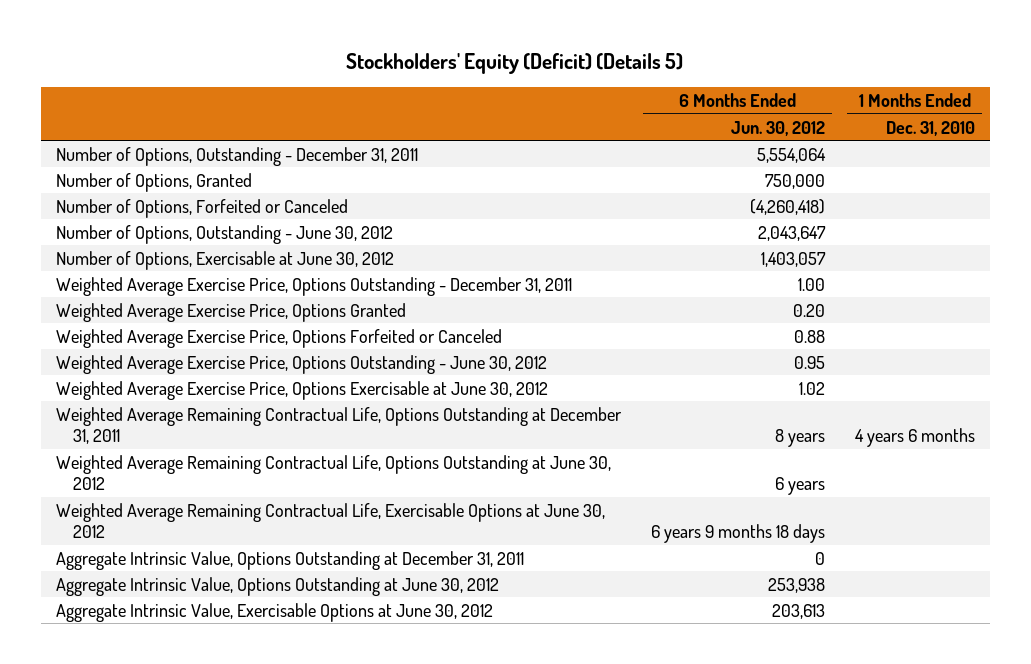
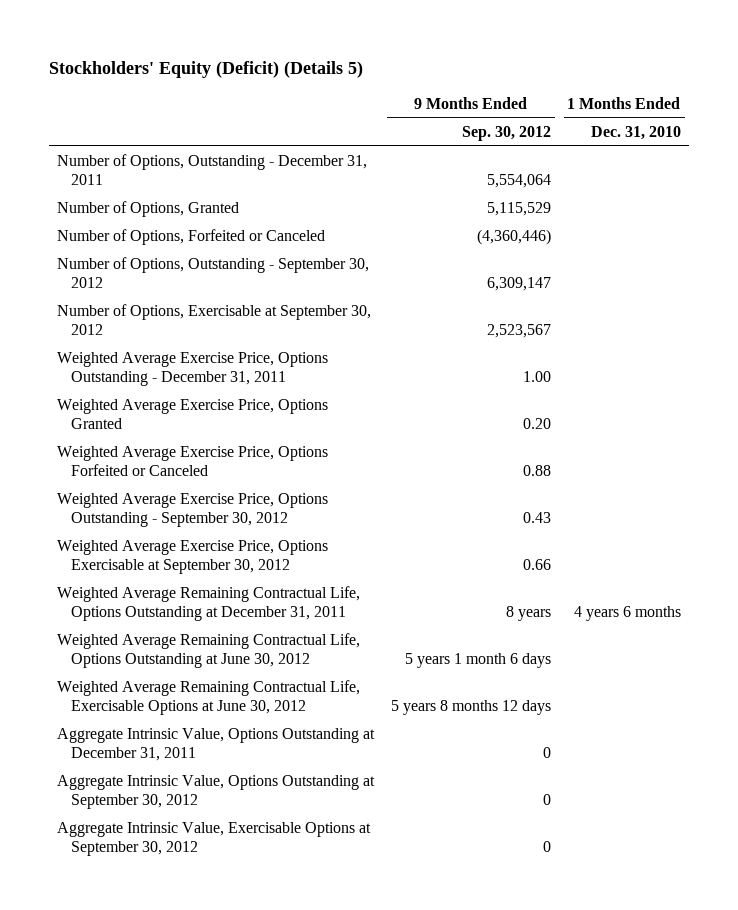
- | 6 Months Ended Jun. 30, 2012 | 1 Months Ended Dec. 31, 2010
+ | 9 Months Ended Sep. 30, 2012 | 1 Months Ended Dec. 31, 2010
- Number of Options, Outstanding - June 30, 2012 | 2,043,647 |
- Number of Options, Exercisable at June 30, 2012 | 1,403,057 |
+ Number of Options, Outstanding - September 30, 2012 | 6,309,147 |
+ Number of Options, Exercisable at September 30, 2012 | 2,523,567 |
- Weighted Average Exercise Price, Options Outstanding - June 30, 2012 | 0.95 |
- Weighted Average Exercise Price, Options Exercisable at June 30, 2012 | 1.02 |
+ Weighted Average Exercise Price, Options Outstanding - September 30, 2012 | 0.43 |
+ Weighted Average Exercise Price, Options Exercisable at September 30, 2012 | 0.66 |
- Aggregate Intrinsic Value, Options Outstanding at June 30, 2012 | 253,938 |
- Aggregate Intrinsic Value, Exercisable Options at June 30, 2012 | 203,613 |
+ Aggregate Intrinsic Value, Options Outstanding at September 30, 2012 | 0 |
+ Aggregate Intrinsic Value, Exercisable Options at September 30, 2012 | 0 |

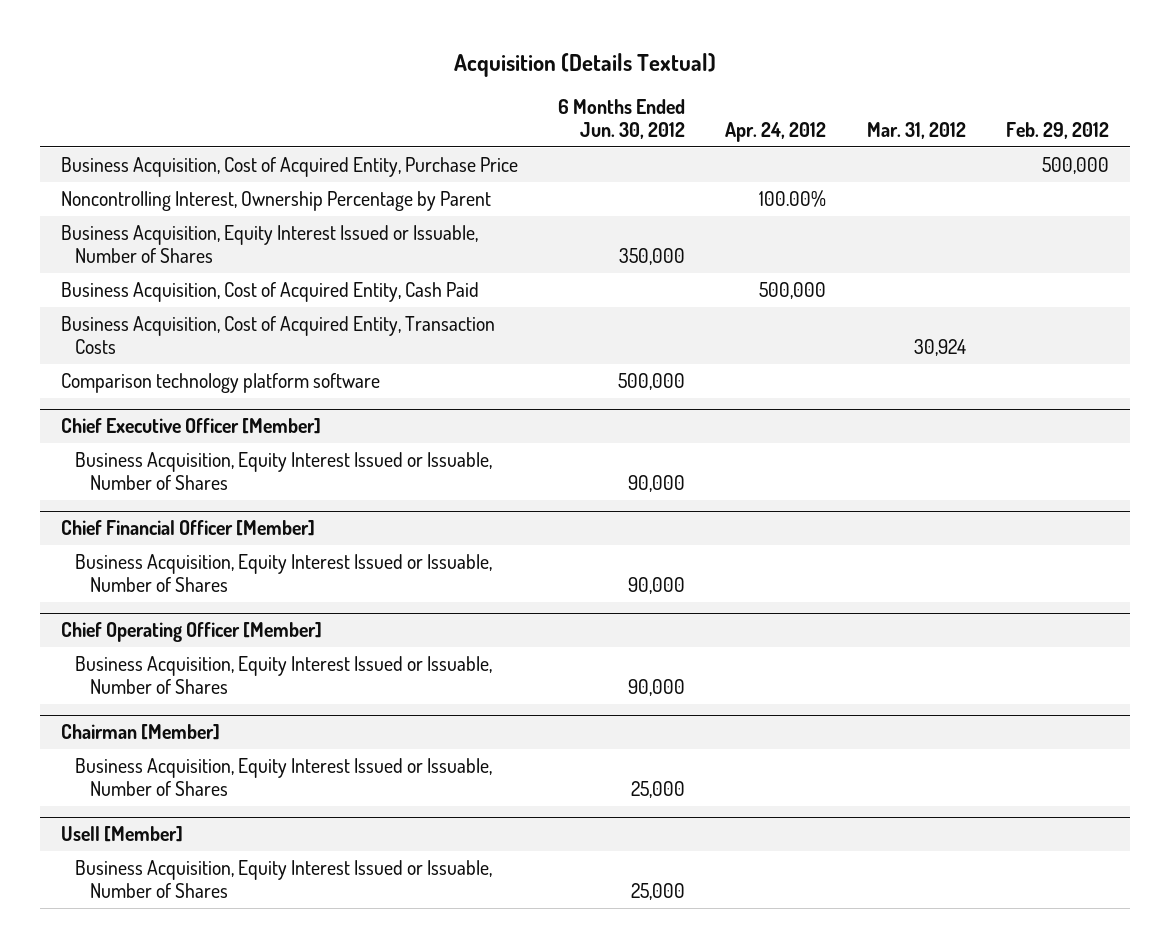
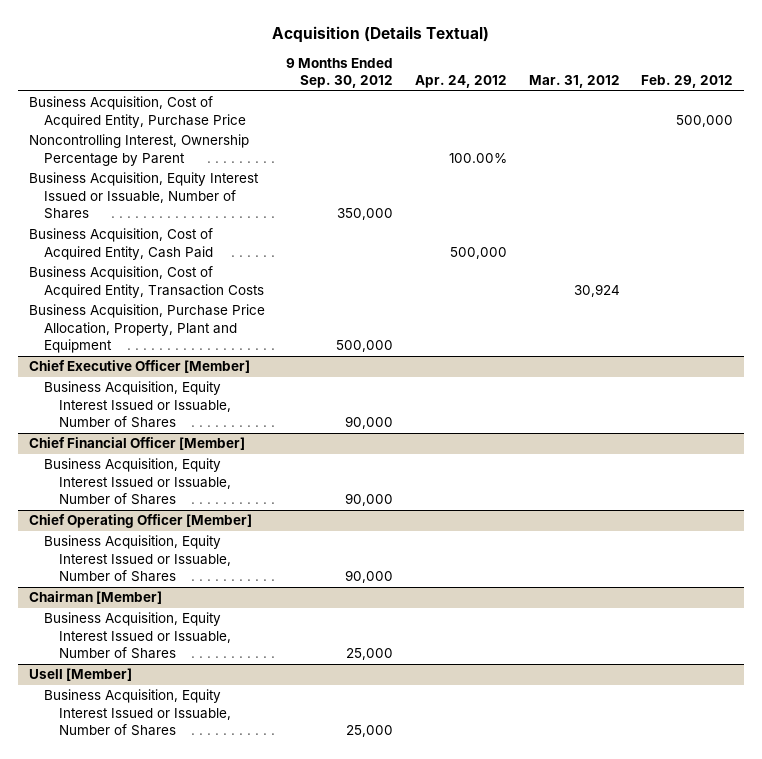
- | 6 Months Ended Jun. 30, 2012 | Apr. 24, 2012 | Mar. 31, 2012 | Feb. 29, 2012
+ | 9 Months Ended Sep. 30, 2012 | Apr. 24, 2012 | Mar. 31, 2012 | Feb. 29, 2012
- Comparison technology platform software | 500,000 | | |
+ Business Acquisition, Purchase Price Allocation, Property, Plant and Equipment | 500,000 | | |

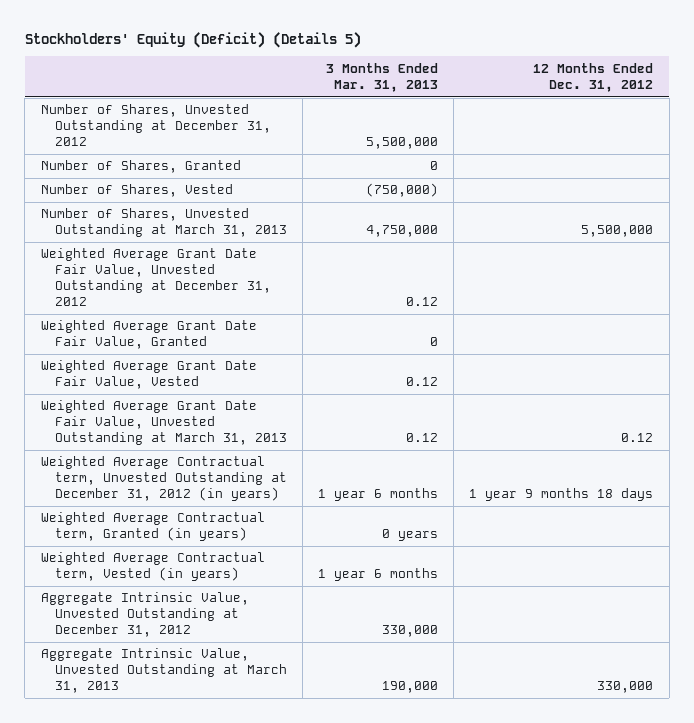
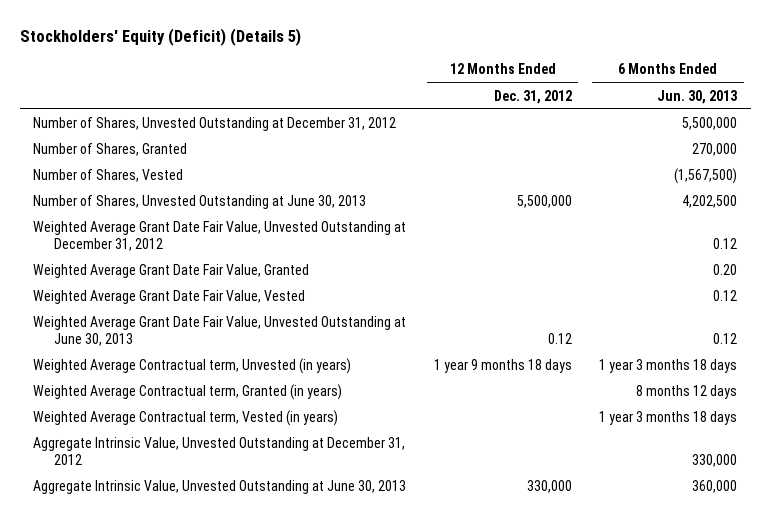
- | 3 Months Ended Mar. 31, 2013 | 12 Months Ended Dec. 31, 2012
+ | 12 Months Ended Dec. 31, 2012 | 6 Months Ended Jun. 30, 2013
- Number of Shares, Unvested Outstanding at March 31, 2013 | 4,750,000 | 5,500,000
+ Number of Shares, Unvested Outstanding at June 30, 2013 | 5,500,000 | 4,202,500
- Weighted Average Grant Date Fair Value, Unvested Outstanding at March 31, 2013 | 0.12 | 0.12
- Weighted Average Contractual term, Unvested Outstanding at December 31, 2012 (in years) | 1 year 6 months | 1 year 9 months 18 days
+ Weighted Average Grant Date Fair Value, Unvested Outstanding at June 30, 2013 | 0.12 | 0.12
+ Weighted Average Contractual term, Unvested (in years) | 1 year 9 months 18 days | 1 year 3 months 18 days
- Aggregate Intrinsic Value, Unvested Outstanding at March 31, 2013 | 190,000 | 330,000
+ Aggregate Intrinsic Value, Unvested Outstanding at June 30, 2013 | 330,000 | 360,000

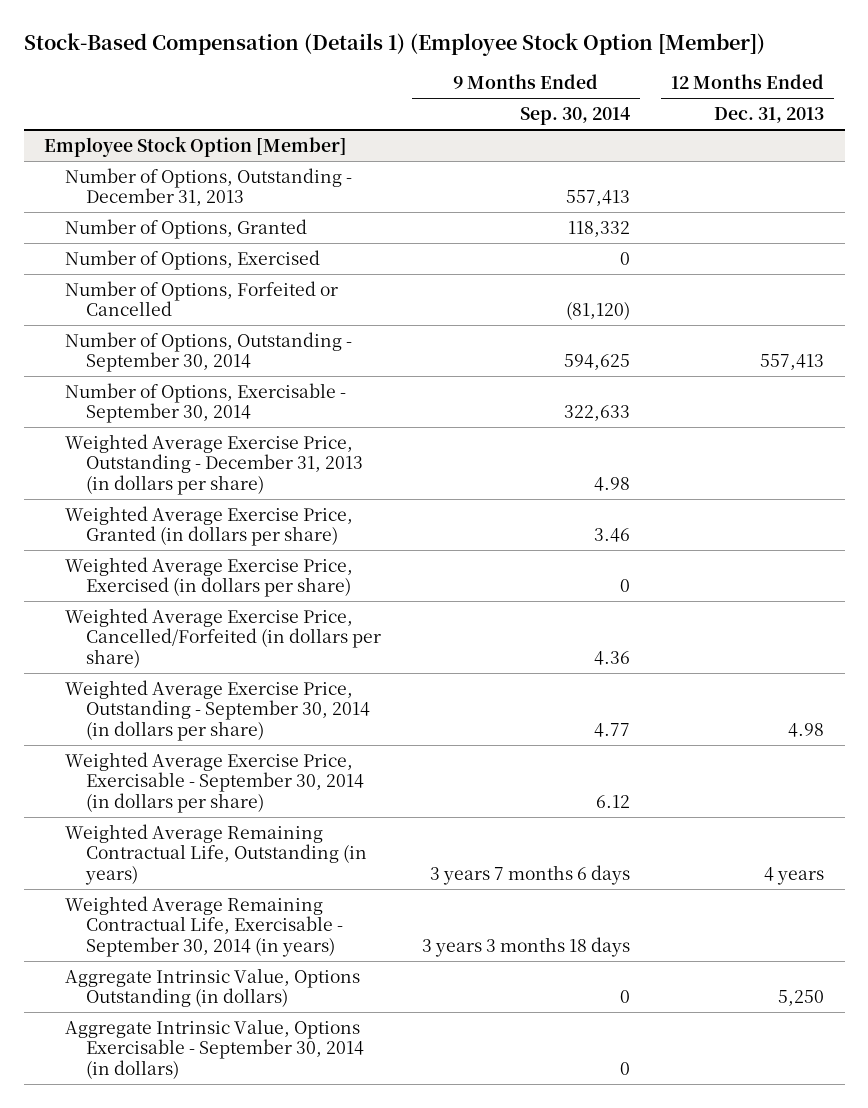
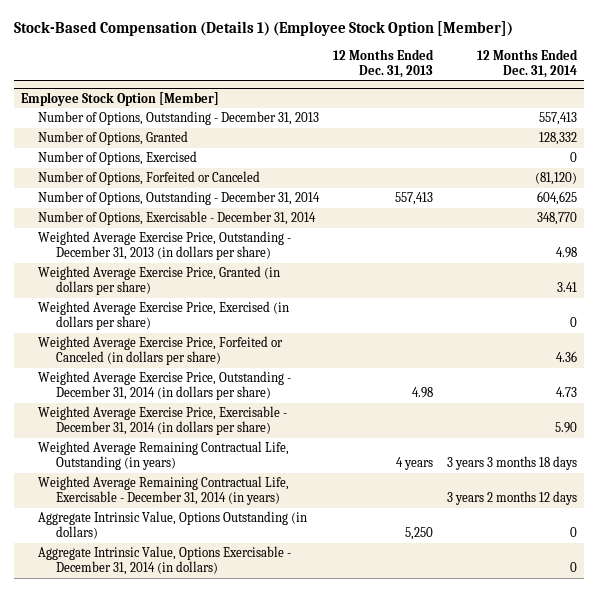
- | 9 Months Ended Sep. 30, 2014 | 12 Months Ended Dec. 31, 2013
+ | 12 Months Ended Dec. 31, 2013 | 12 Months Ended Dec. 31, 2014
@ Employee Stock Option [Member]
- Number of Options, Forfeited or Cancelled | (81,120) |
- Number of Options, Outstanding - September 30, 2014 | 594,625 | 557,413
- Number of Options, Exercisable - September 30, 2014 | 322,633 |
+ Number of Options, Forfeited or Canceled | | (81,120)
+ Number of Options, Outstanding - December 31, 2014 | 557,413 | 604,625
+ Number of Options, Exercisable - December 31, 2014 | | 348,770
- Weighted Average Exercise Price, Cancelled/Forfeited (in dollars per share) | 4.36 |
- Weighted Average Exercise Price, Outstanding - September 30, 2014 (in dollars per share) | 4.77 | 4.98
- Weighted Average Exercise Price, Exercisable - September 30, 2014 (in dollars per share) | 6.12 |
+ Weighted Average Exercise Price, Forfeited or Canceled (in dollars per share) | | 4.36
+ Weighted Average Exercise Price, Outstanding - December 31, 2014 (in dollars per share) | 4.98 | 4.73
+ Weighted Average Exercise Price, Exercisable - December 31, 2014 (in dollars per share) | | 5.90
- Weighted Average Remaining Contractual Life, Exercisable - September 30, 2014 (in years) | 3 years 3 months 18 days |
+ Weighted Average Remaining Contractual Life, Exercisable - December 31, 2014 (in years) | | 3 years 2 months 12 days
- Aggregate Intrinsic Value, Options Exercisable - September 30, 2014 (in dollars) | 0 |
+ Aggregate Intrinsic Value, Options Exercisable - December 31, 2014 (in dollars) | | 0

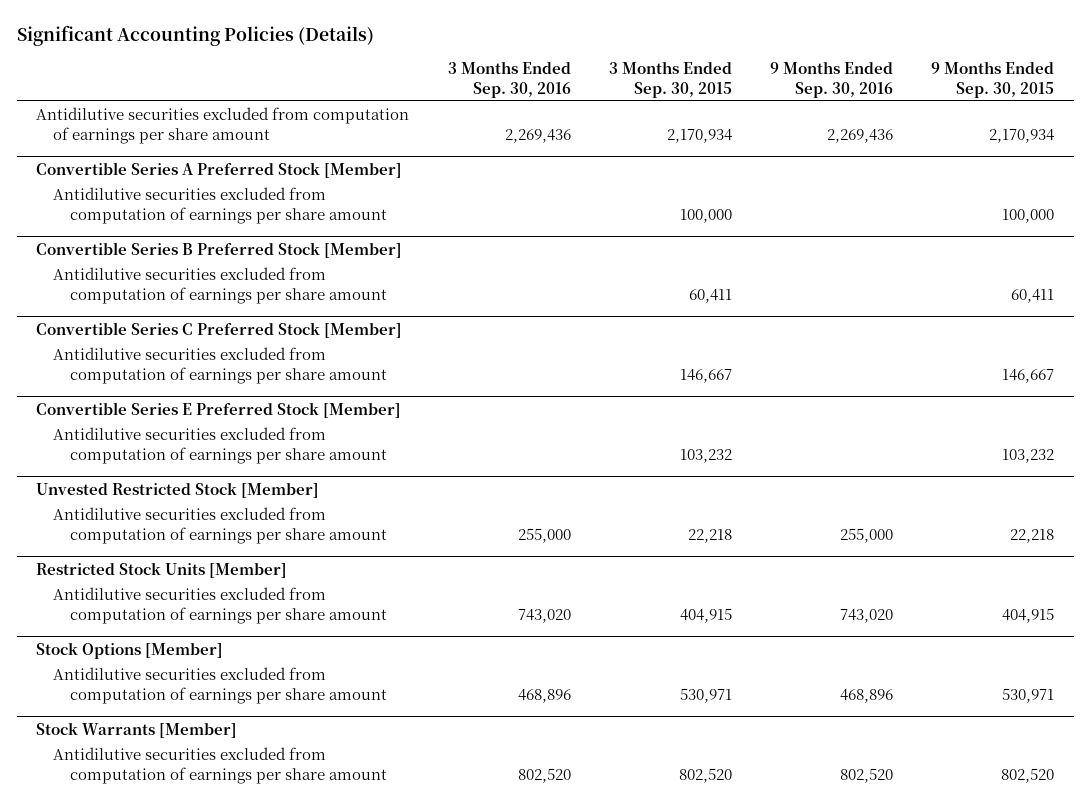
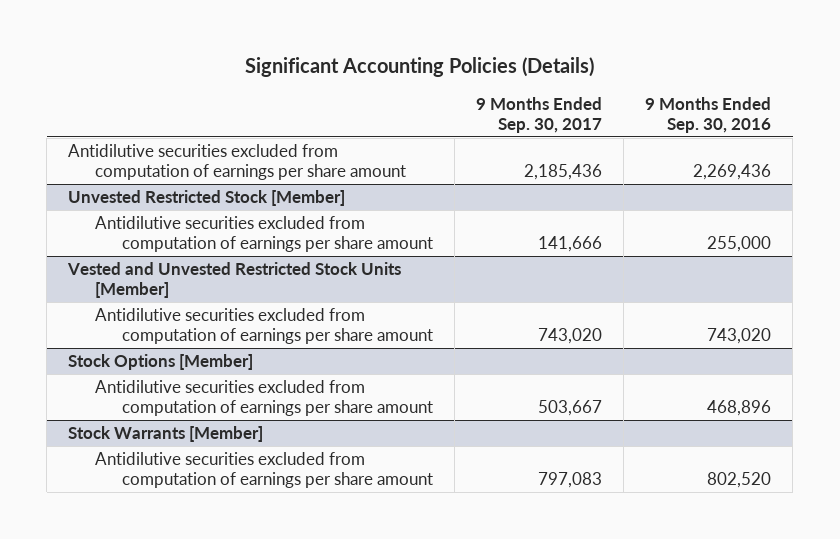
- | 3 Months Ended Sep. 30, 2016 | 3 Months Ended Sep. 30, 2015 | 9 Months Ended Sep. 30, 2016 | 9 Months Ended Sep. 30, 2015
+ | 9 Months Ended Sep. 30, 2017 | 9 Months Ended Sep. 30, 2016
- Convertible Series A Preferred Stock [Member]
- Antidilutive securities excluded from computation of earnings per share amount | | 100,000 | | 100,000
- Convertible Series B Preferred Stock [Member]
- Antidilutive securities excluded from computation of earnings per share amount | | 60,411 | | 60,411
- Convertible Series C Preferred Stock [Member]
- Antidilutive securities excluded from computation of earnings per share amount | | 146,667 | | 146,667
- Convertible Series E Preferred Stock [Member]
- Antidilutive securities excluded from computation of earnings per share amount | | 103,232 | | 103,232
- Restricted Stock Units [Member]
+ Vested and Unvested Restricted Stock Units [Member]

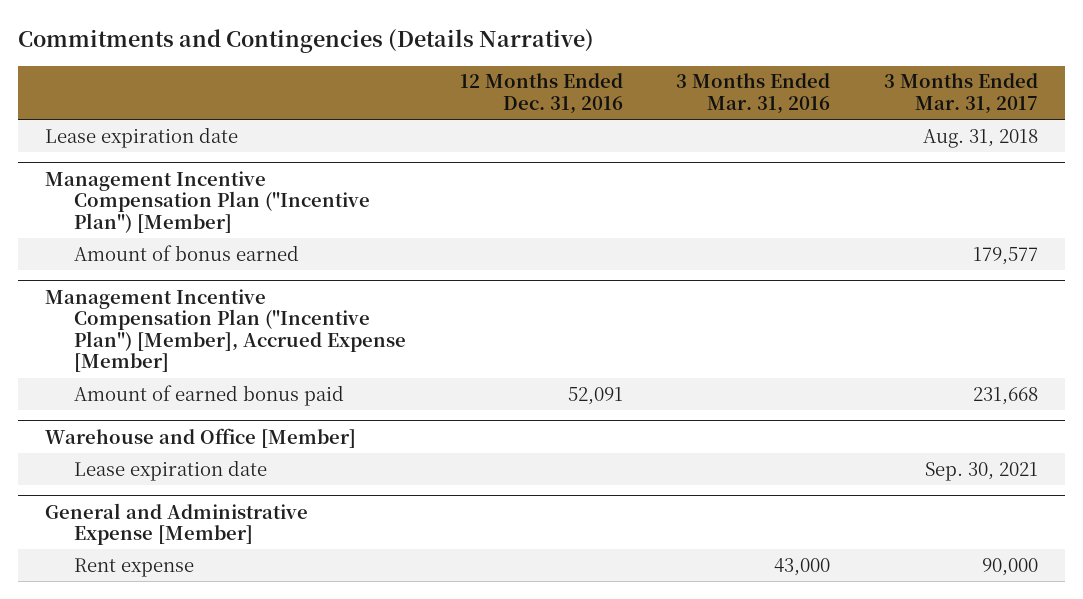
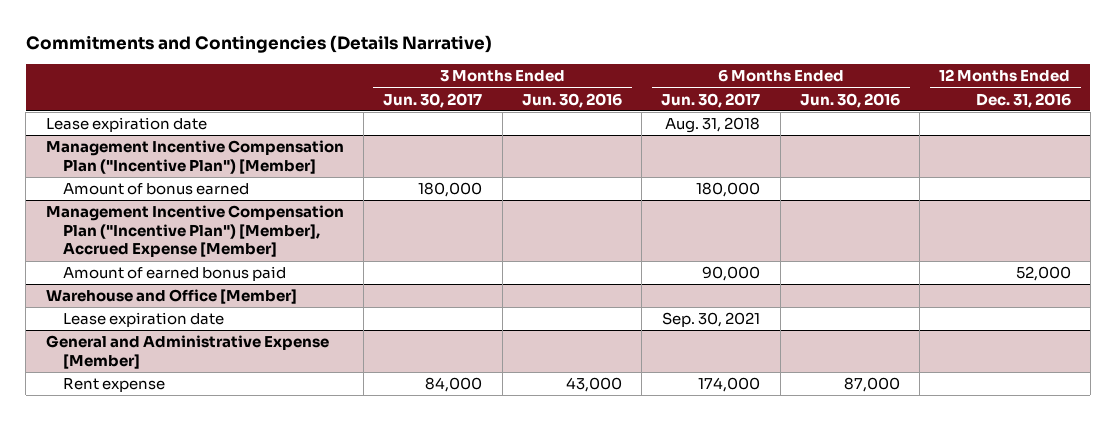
- | 12 Months Ended Dec. 31, 2016 | 3 Months Ended Mar. 31, 2016 | 3 Months Ended Mar. 31, 2017
+ | 3 Months Ended Jun. 30, 2017 | 3 Months Ended Jun. 30, 2016 | 6 Months Ended Jun. 30, 2017 | 6 Months Ended Jun. 30, 2016 | 12 Months Ended Dec. 31, 2016
@ Management Incentive Compensation Plan ("Incentive Plan") [Member], Accrued Expense [Member]
- Amount of earned bonus paid | 52,091 | | 231,668
+ Amount of earned bonus paid | | | 90,000 | | 52,000

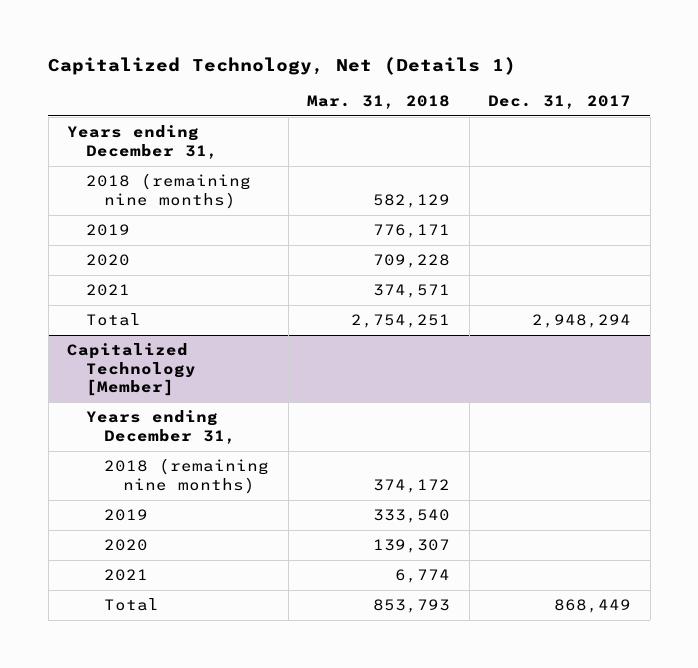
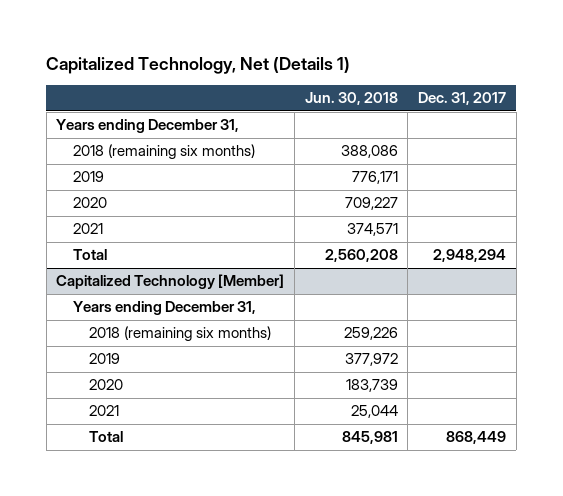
- | Mar. 31, 2018 | Dec. 31, 2017
+ | Jun. 30, 2018 | Dec. 31, 2017
- 2018 (remaining nine months) | 582,129 |
+ 2018 (remaining six months) | 388,086 |
@ Capitalized Technology [Member]
- 2018 (remaining nine months) | 374,172 |
+ 2018 (remaining six months) | 259,226 |

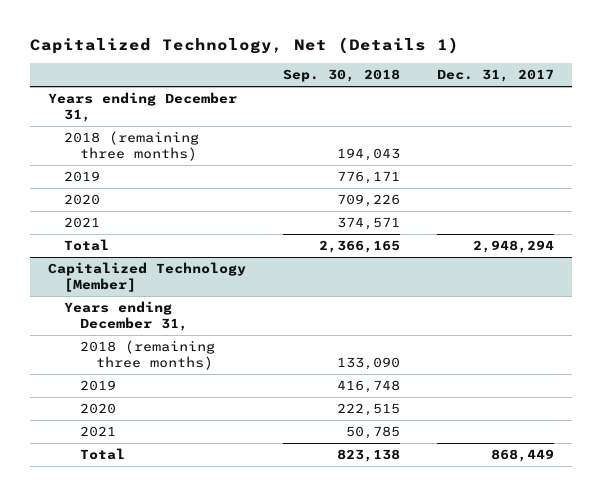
- | Jun. 30, 2018 | Dec. 31, 2017
+ | Sep. 30, 2018 | Dec. 31, 2017
- 2018 (remaining six months) | 388,086 |
+ 2018 (remaining three months) | 194,043 |
@ Capitalized Technology [Member]
- 2018 (remaining six months) | 259,226 |
+ 2018 (remaining three months) | 133,090 |

